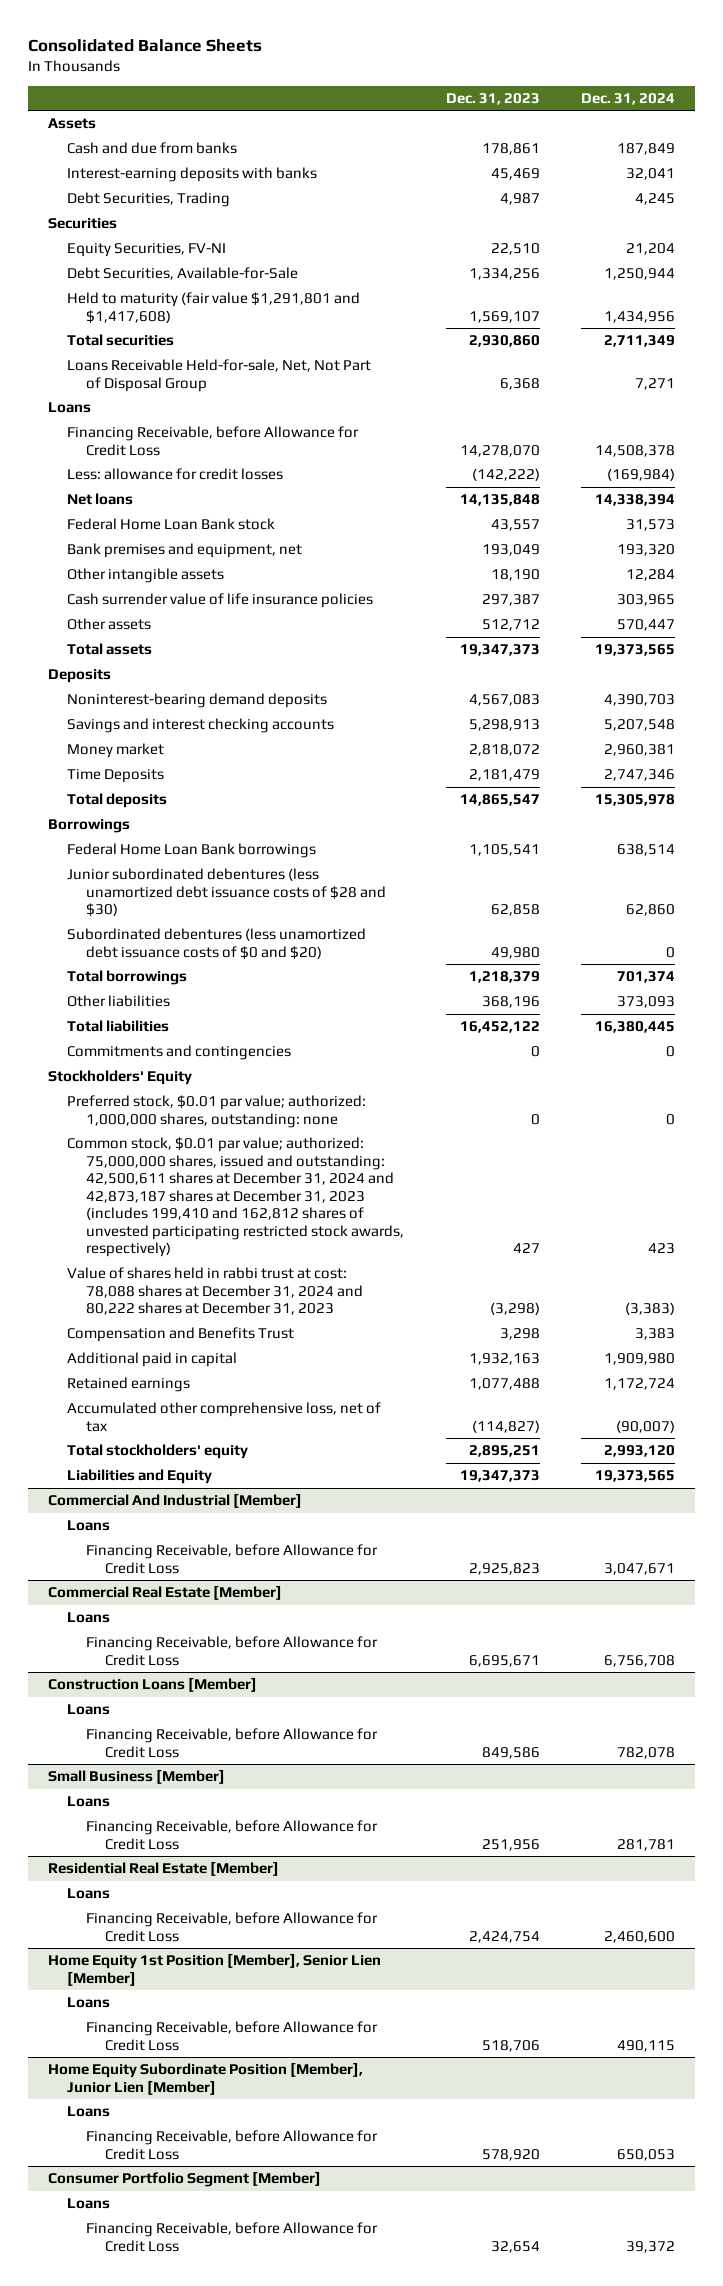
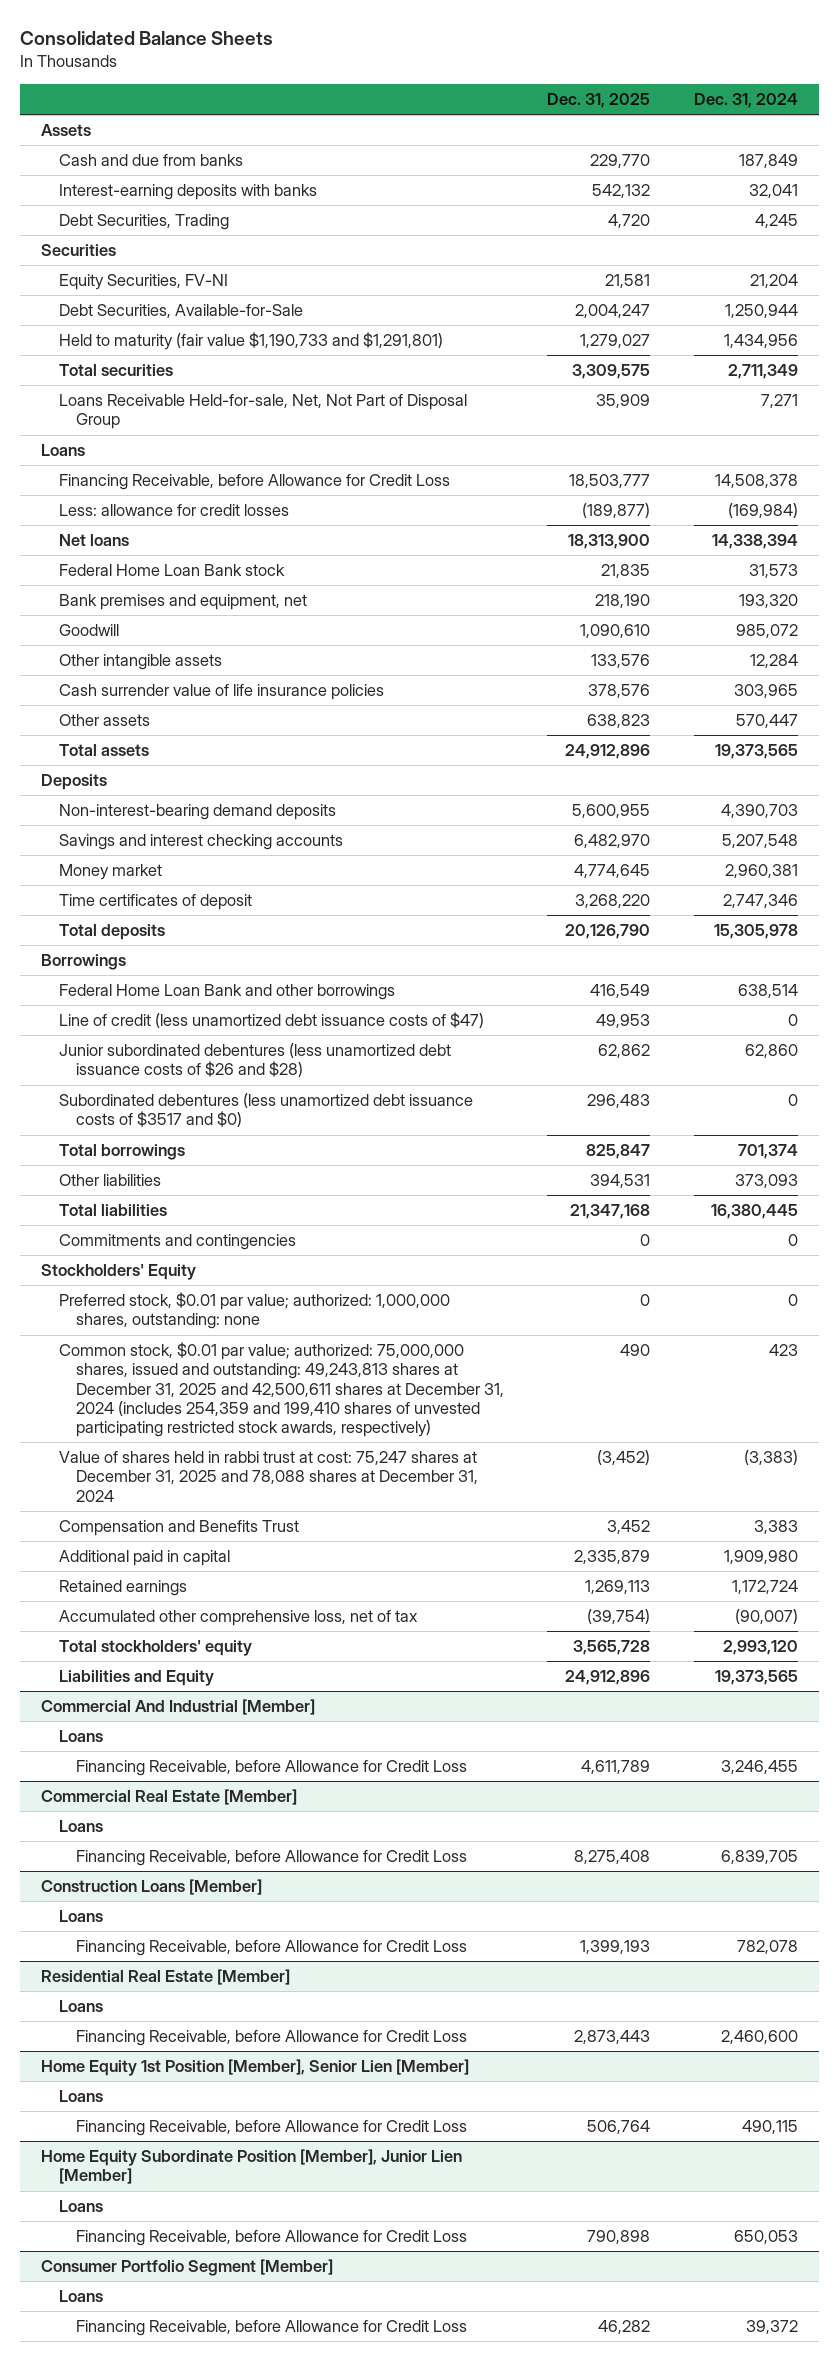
- | Dec. 31, 2023 | Dec. 31, 2024
+ | Dec. 31, 2025 | Dec. 31, 2024
- Held to maturity (fair value $1,291,801 and $1,417,608) | 1,569,107 | 1,434,956
+ Held to maturity (fair value $1,190,733 and $1,291,801) | 1,279,027 | 1,434,956
+ Goodwill | 1,090,610 | 985,072
- Noninterest-bearing demand deposits | 4,567,083 | 4,390,703
+ Non-interest-bearing demand deposits | 5,600,955 | 4,390,703
- Time Deposits | 2,181,479 | 2,747,346
+ Time certificates of deposit | 3,268,220 | 2,747,346
- Federal Home Loan Bank borrowings | 1,105,541 | 638,514
- Junior subordinated debentures (less unamortized debt issuance costs of $28 and $30) | 62,858 | 62,860
- Subordinated debentures (less unamortized debt issuance costs of $0 and $20) | 49,980 | 0
+ Federal Home Loan Bank and other borrowings | 416,549 | 638,514
+ Line of credit (less unamortized debt issuance costs of $47) | 49,953 | 0
+ Junior subordinated debentures (less unamortized debt issuance costs of $26 and $28) | 62,862 | 62,860
+ Subordinated debentures (less unamortized debt issuance costs of $3517 and $0) | 296,483 | 0
- Common stock, $0.01 par value; authorized: 75,000,000 shares, issued and outstanding: 42,500,611 shares at December 31, 2024 and 42,873,187 shares at December 31, 2023 (includes 199,410 and 162,812 shares of unvested participating restricted stock awards, respectively) | 427 | 423
- Value of shares held in rabbi trust at cost: 78,088 shares at December 31, 2024 and 80,222 shares at December 31, 2023 | (3,298) | (3,383)
+ Common stock, $0.01 par value; authorized: 75,000,000 shares, issued and outstanding: 49,243,813 shares at December 31, 2025 and 42,500,611 shares at December 31, 2024 (includes 254,359 and 199,410 shares of unvested participating restricted stock awards, respectively) | 490 | 423
+ Value of shares held in rabbi trust at cost: 75,247 shares at December 31, 2025 and 78,088 shares at December 31, 2024 | (3,452) | (3,383)
@ Commercial And Industrial [Member]
- Financing Receivable, before Allowance for Credit Loss | 2,925,823 | 3,047,671
+ Financing Receivable, before Allowance for Credit Loss | 4,611,789 | 3,246,455
@ Commercial Real Estate [Member]
- Financing Receivable, before Allowance for Credit Loss | 6,695,671 | 6,756,708
+ Financing Receivable, before Allowance for Credit Loss | 8,275,408 | 6,839,705
- Small Business [Member]
- Loans
- Financing Receivable, before Allowance for Credit Loss | 251,956 | 281,781

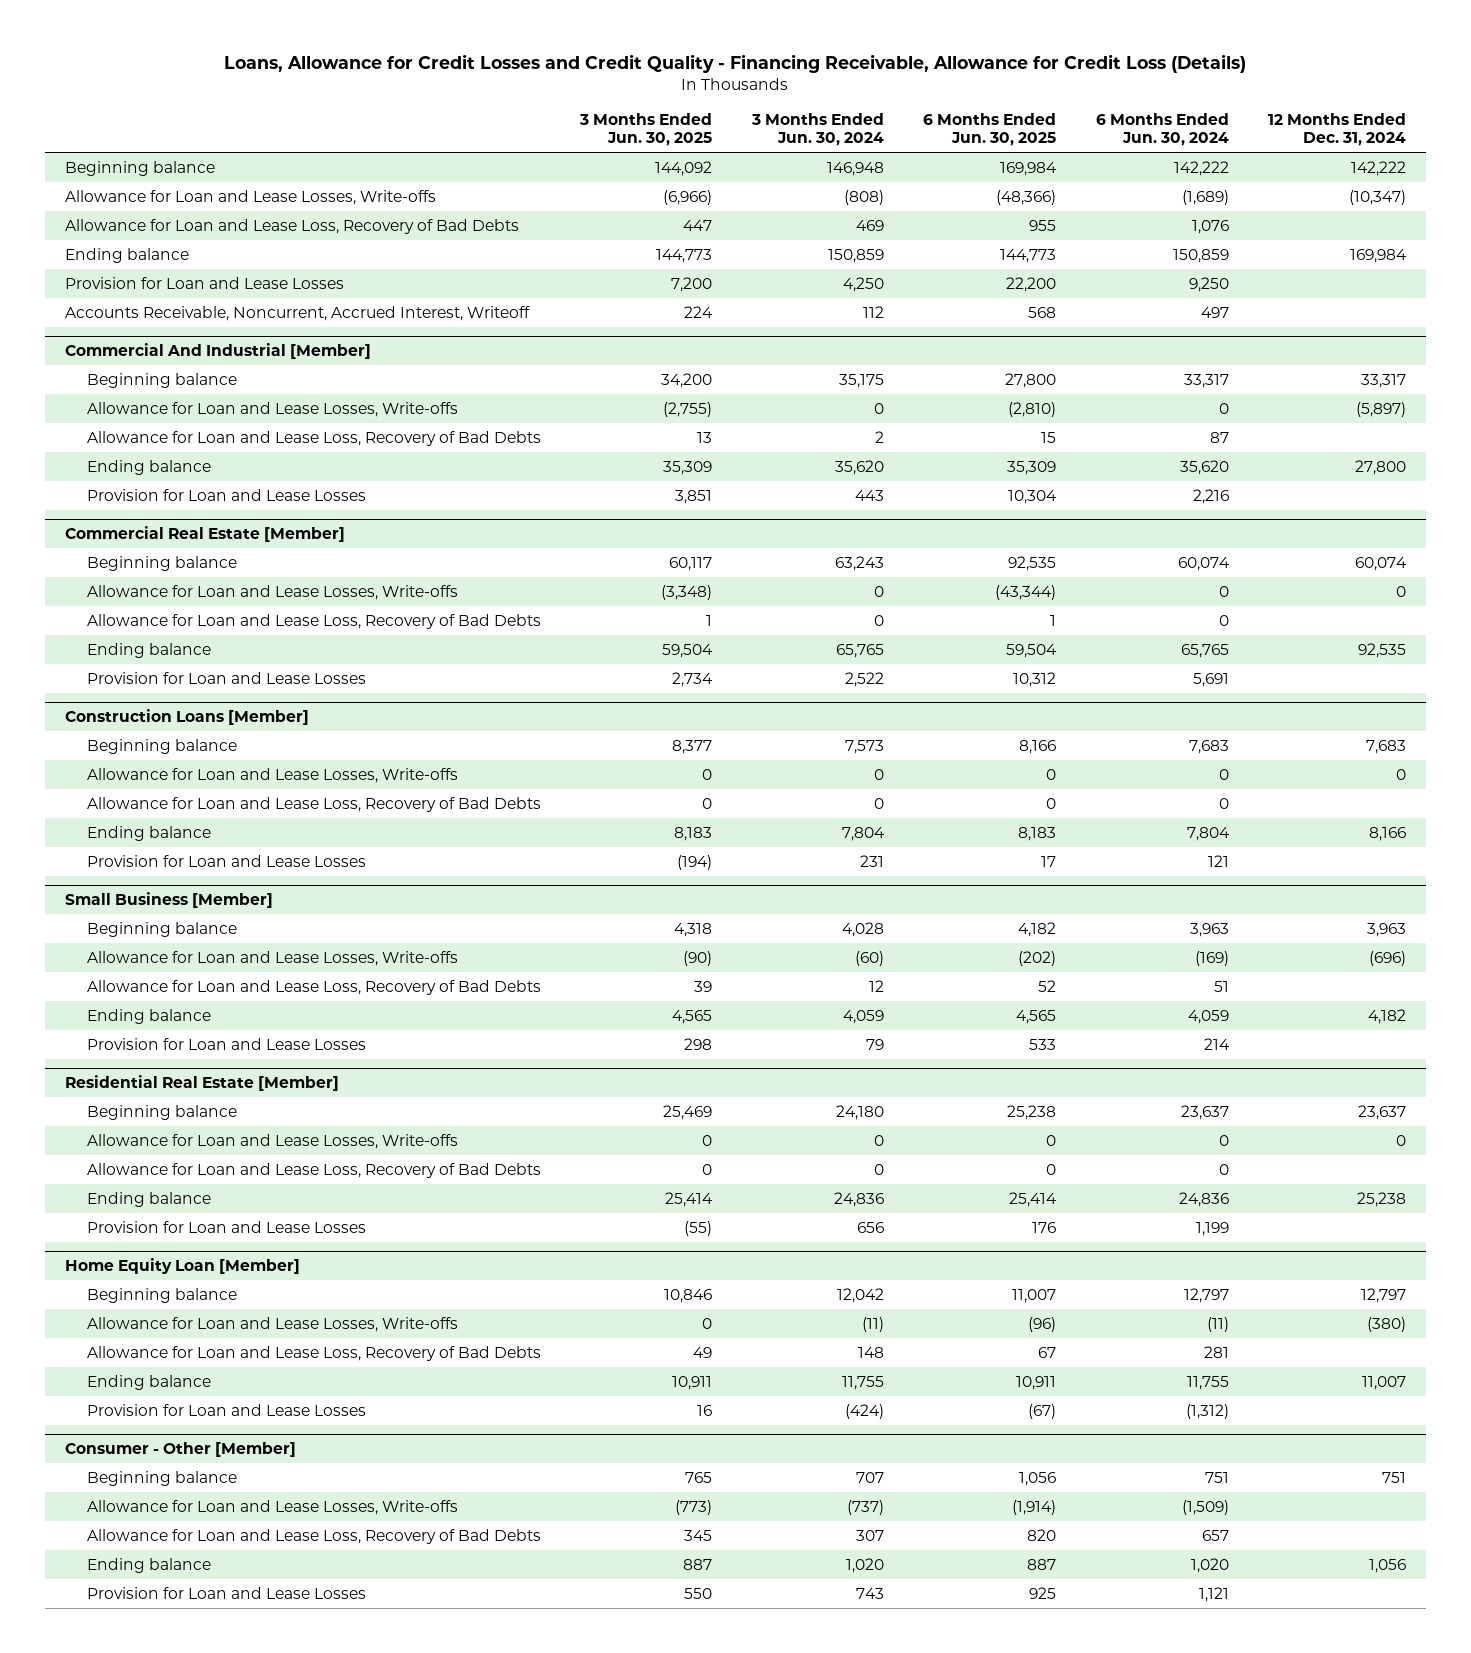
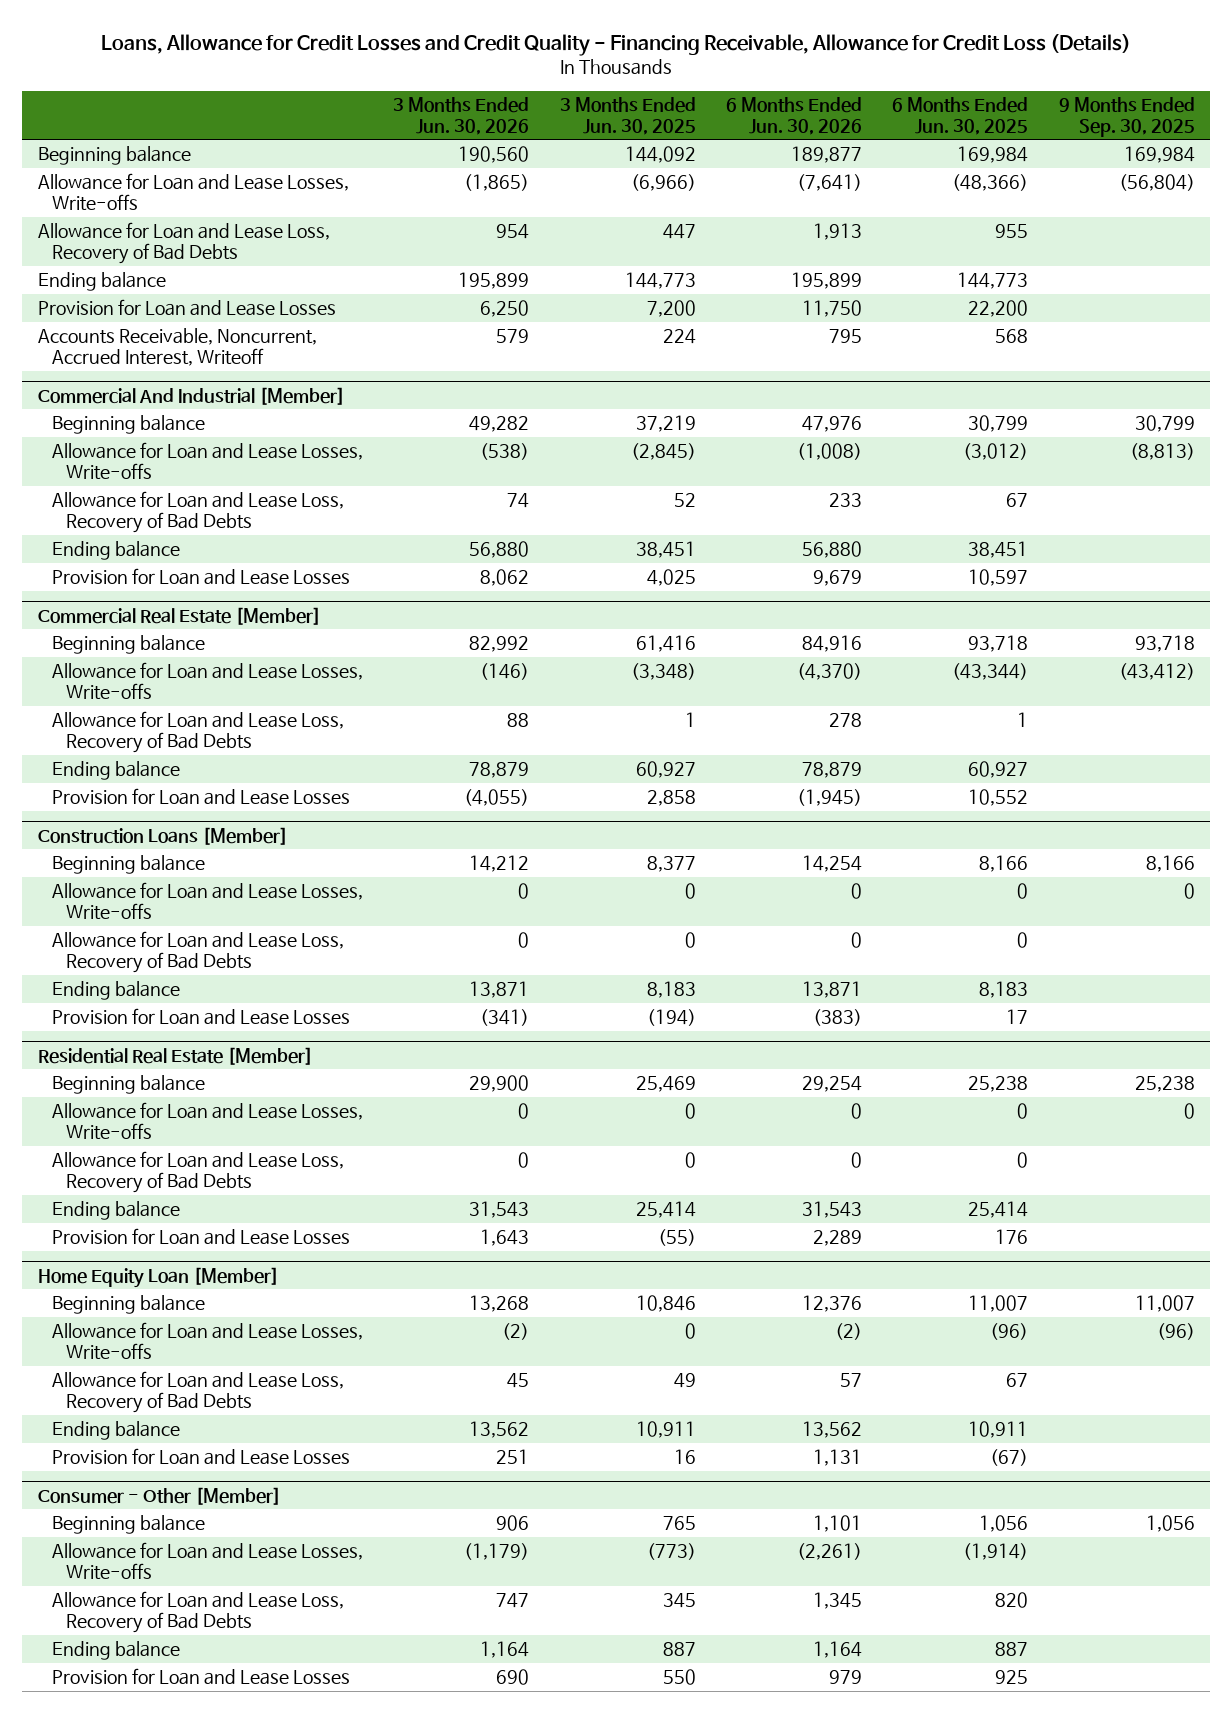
- | 3 Months Ended Jun. 30, 2025 | 3 Months Ended Jun. 30, 2024 | 6 Months Ended Jun. 30, 2025 | 6 Months Ended Jun. 30, 2024 | 12 Months Ended Dec. 31, 2024
+ | 3 Months Ended Jun. 30, 2026 | 3 Months Ended Jun. 30, 2025 | 6 Months Ended Jun. 30, 2026 | 6 Months Ended Jun. 30, 2025 | 9 Months Ended Sep. 30, 2025
@ Commercial And Industrial [Member]
- Beginning balance | 34,200 | 35,175 | 27,800 | 33,317 | 33,317
- Allowance for Loan and Lease Losses, Write-offs | (2,755) | 0 | (2,810) | 0 | (5,897)
- Allowance for Loan and Lease Loss, Recovery of Bad Debts | 13 | 2 | 15 | 87 |
- Ending balance | 35,309 | 35,620 | 35,309 | 35,620 | 27,800
- Provision for Loan and Lease Losses | 3,851 | 443 | 10,304 | 2,216 |
+ Beginning balance | 49,282 | 37,219 | 47,976 | 30,799 | 30,799
+ Allowance for Loan and Lease Losses, Write-offs | (538) | (2,845) | (1,008) | (3,012) | (8,813)
+ Allowance for Loan and Lease Loss, Recovery of Bad Debts | 74 | 52 | 233 | 67 |
+ Ending balance | 56,880 | 38,451 | 56,880 | 38,451 |
+ Provision for Loan and Lease Losses | 8,062 | 4,025 | 9,679 | 10,597 |
@ Commercial Real Estate [Member]
- Beginning balance | 60,117 | 63,243 | 92,535 | 60,074 | 60,074
+ Beginning balance | 82,992 | 61,416 | 84,916 | 93,718 | 93,718
- Ending balance | 59,504 | 65,765 | 59,504 | 65,765 | 92,535
- Provision for Loan and Lease Losses | 2,734 | 2,522 | 10,312 | 5,691 |
+ Ending balance | 78,879 | 60,927 | 78,879 | 60,927 |
+ Provision for Loan and Lease Losses | (4,055) | 2,858 | (1,945) | 10,552 |
- Small Business [Member]
- Beginning balance | 4,318 | 4,028 | 4,182 | 3,963 | 3,963
- Allowance for Loan and Lease Losses, Write-offs | (90) | (60) | (202) | (169) | (696)
- Allowance for Loan and Lease Loss, Recovery of Bad Debts | 39 | 12 | 52 | 51 |
- Ending balance | 4,565 | 4,059 | 4,565 | 4,059 | 4,182
- Provision for Loan and Lease Losses | 298 | 79 | 533 | 214 |

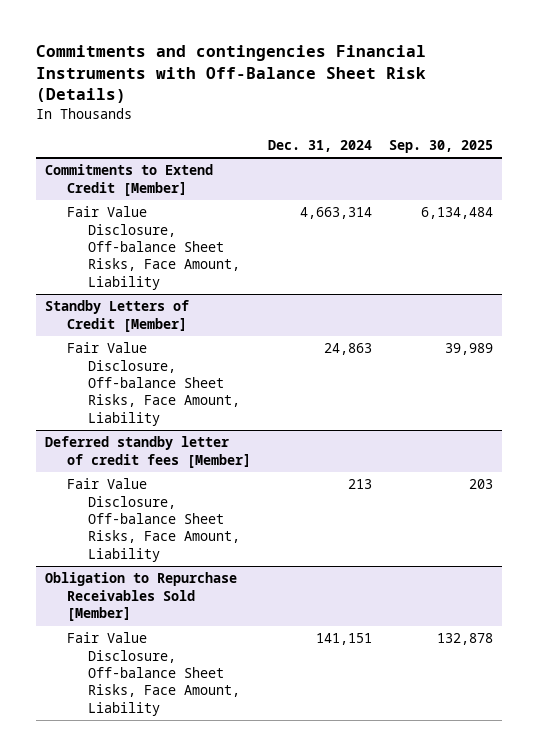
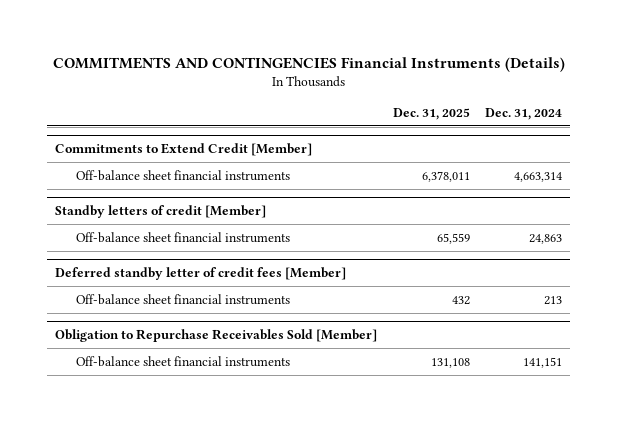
- Commitments and contingencies Financial Instruments with Off-Balance Sheet Risk (Details)
+ COMMITMENTS AND CONTINGENCIES Financial Instruments (Details)
- | Dec. 31, 2024 | Sep. 30, 2025
+ | Dec. 31, 2025 | Dec. 31, 2024
@ Commitments to Extend Credit [Member]
- Fair Value Disclosure, Off-balance Sheet Risks, Face Amount, Liability | 4,663,314 | 6,134,484
- Standby Letters of Credit [Member]
- Fair Value Disclosure, Off-balance Sheet Risks, Face Amount, Liability | 24,863 | 39,989
@ Commitments to Extend Credit [Member]
+ Off-balance sheet financial instruments | 6,378,011 | 4,663,314
+ Standby letters of credit [Member]
+ Off-balance sheet financial instruments | 65,559 | 24,863
@ Deferred standby letter of credit fees [Member]
- Fair Value Disclosure, Off-balance Sheet Risks, Face Amount, Liability | 213 | 203
+ Off-balance sheet financial instruments | 432 | 213
@ Obligation to Repurchase Receivables Sold [Member]
- Fair Value Disclosure, Off-balance Sheet Risks, Face Amount, Liability | 141,151 | 132,878
+ Off-balance sheet financial instruments | 131,108 | 141,151

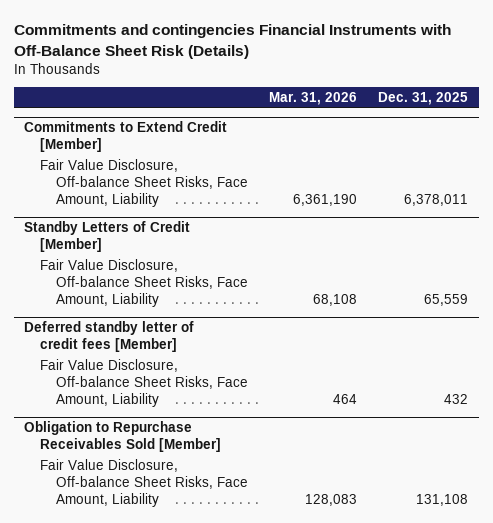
- COMMITMENTS AND CONTINGENCIES Financial Instruments (Details)
+ Commitments and contingencies Financial Instruments with Off-Balance Sheet Risk (Details)
- | Dec. 31, 2025 | Dec. 31, 2024
+ | Mar. 31, 2026 | Dec. 31, 2025
@ Commitments to Extend Credit [Member]
- Off-balance sheet financial instruments | 6,378,011 | 4,663,314
- Standby letters of credit [Member]
- Off-balance sheet financial instruments | 65,559 | 24,863
@ Commitments to Extend Credit [Member]
+ Fair Value Disclosure, Off-balance Sheet Risks, Face Amount, Liability | 6,361,190 | 6,378,011
+ Standby Letters of Credit [Member]
+ Fair Value Disclosure, Off-balance Sheet Risks, Face Amount, Liability | 68,108 | 65,559
@ Deferred standby letter of credit fees [Member]
- Off-balance sheet financial instruments | 432 | 213
+ Fair Value Disclosure, Off-balance Sheet Risks, Face Amount, Liability | 464 | 432
@ Obligation to Repurchase Receivables Sold [Member]
- Off-balance sheet financial instruments | 131,108 | 141,151
+ Fair Value Disclosure, Off-balance Sheet Risks, Face Amount, Liability | 128,083 | 131,108

